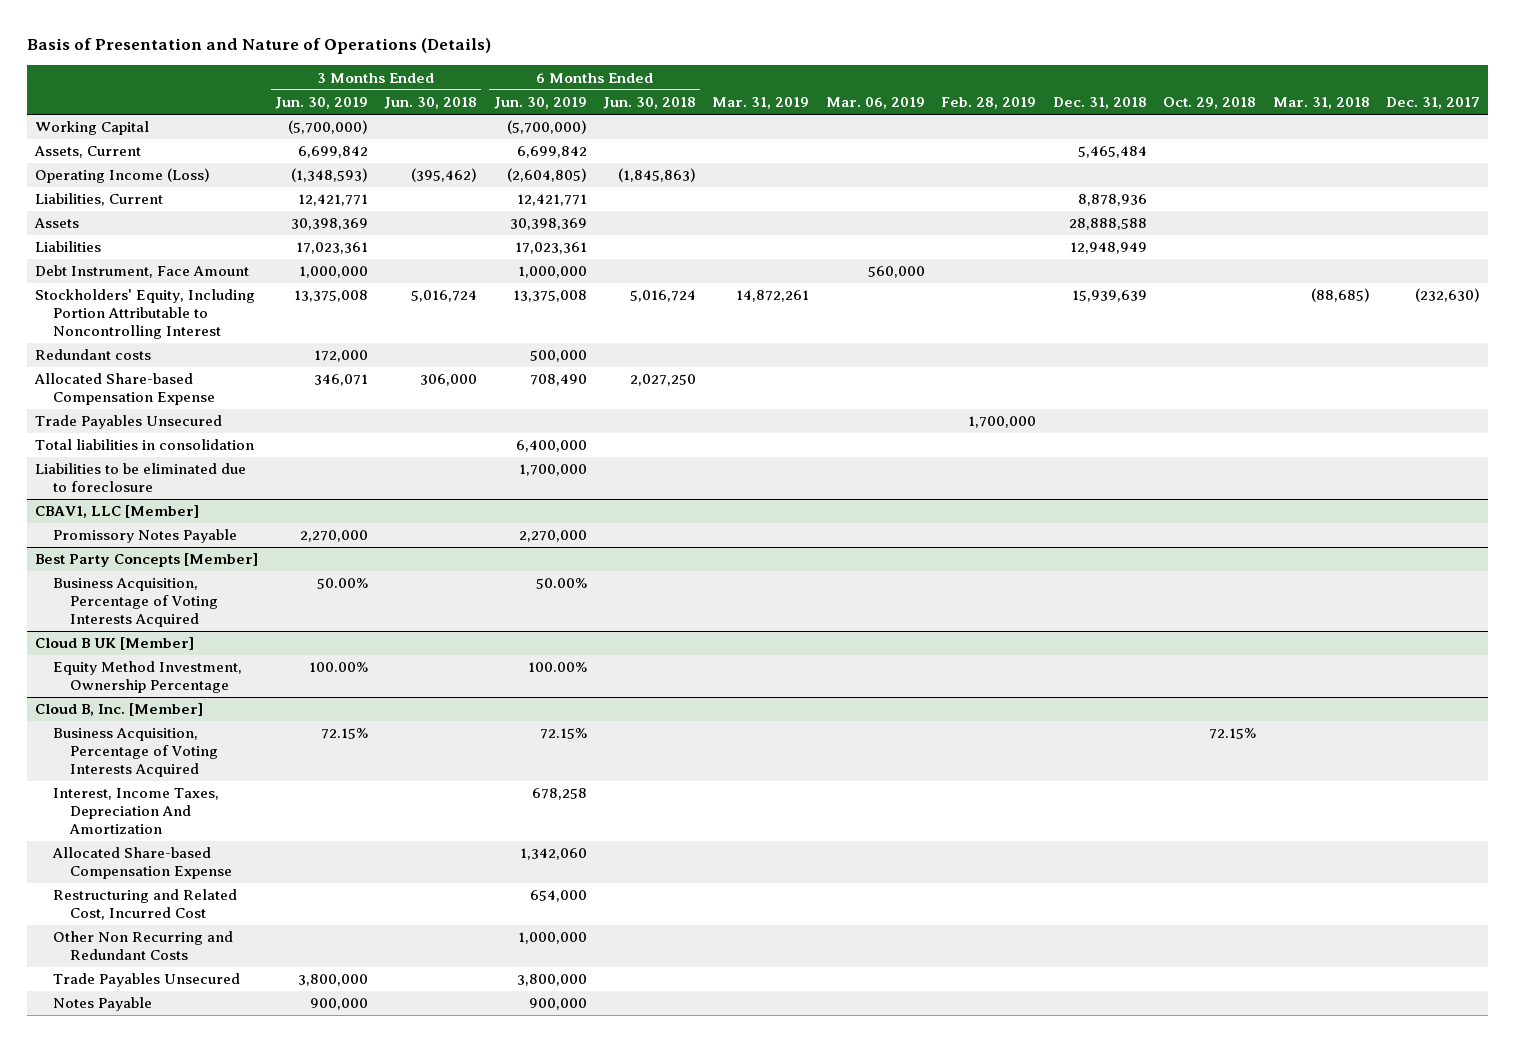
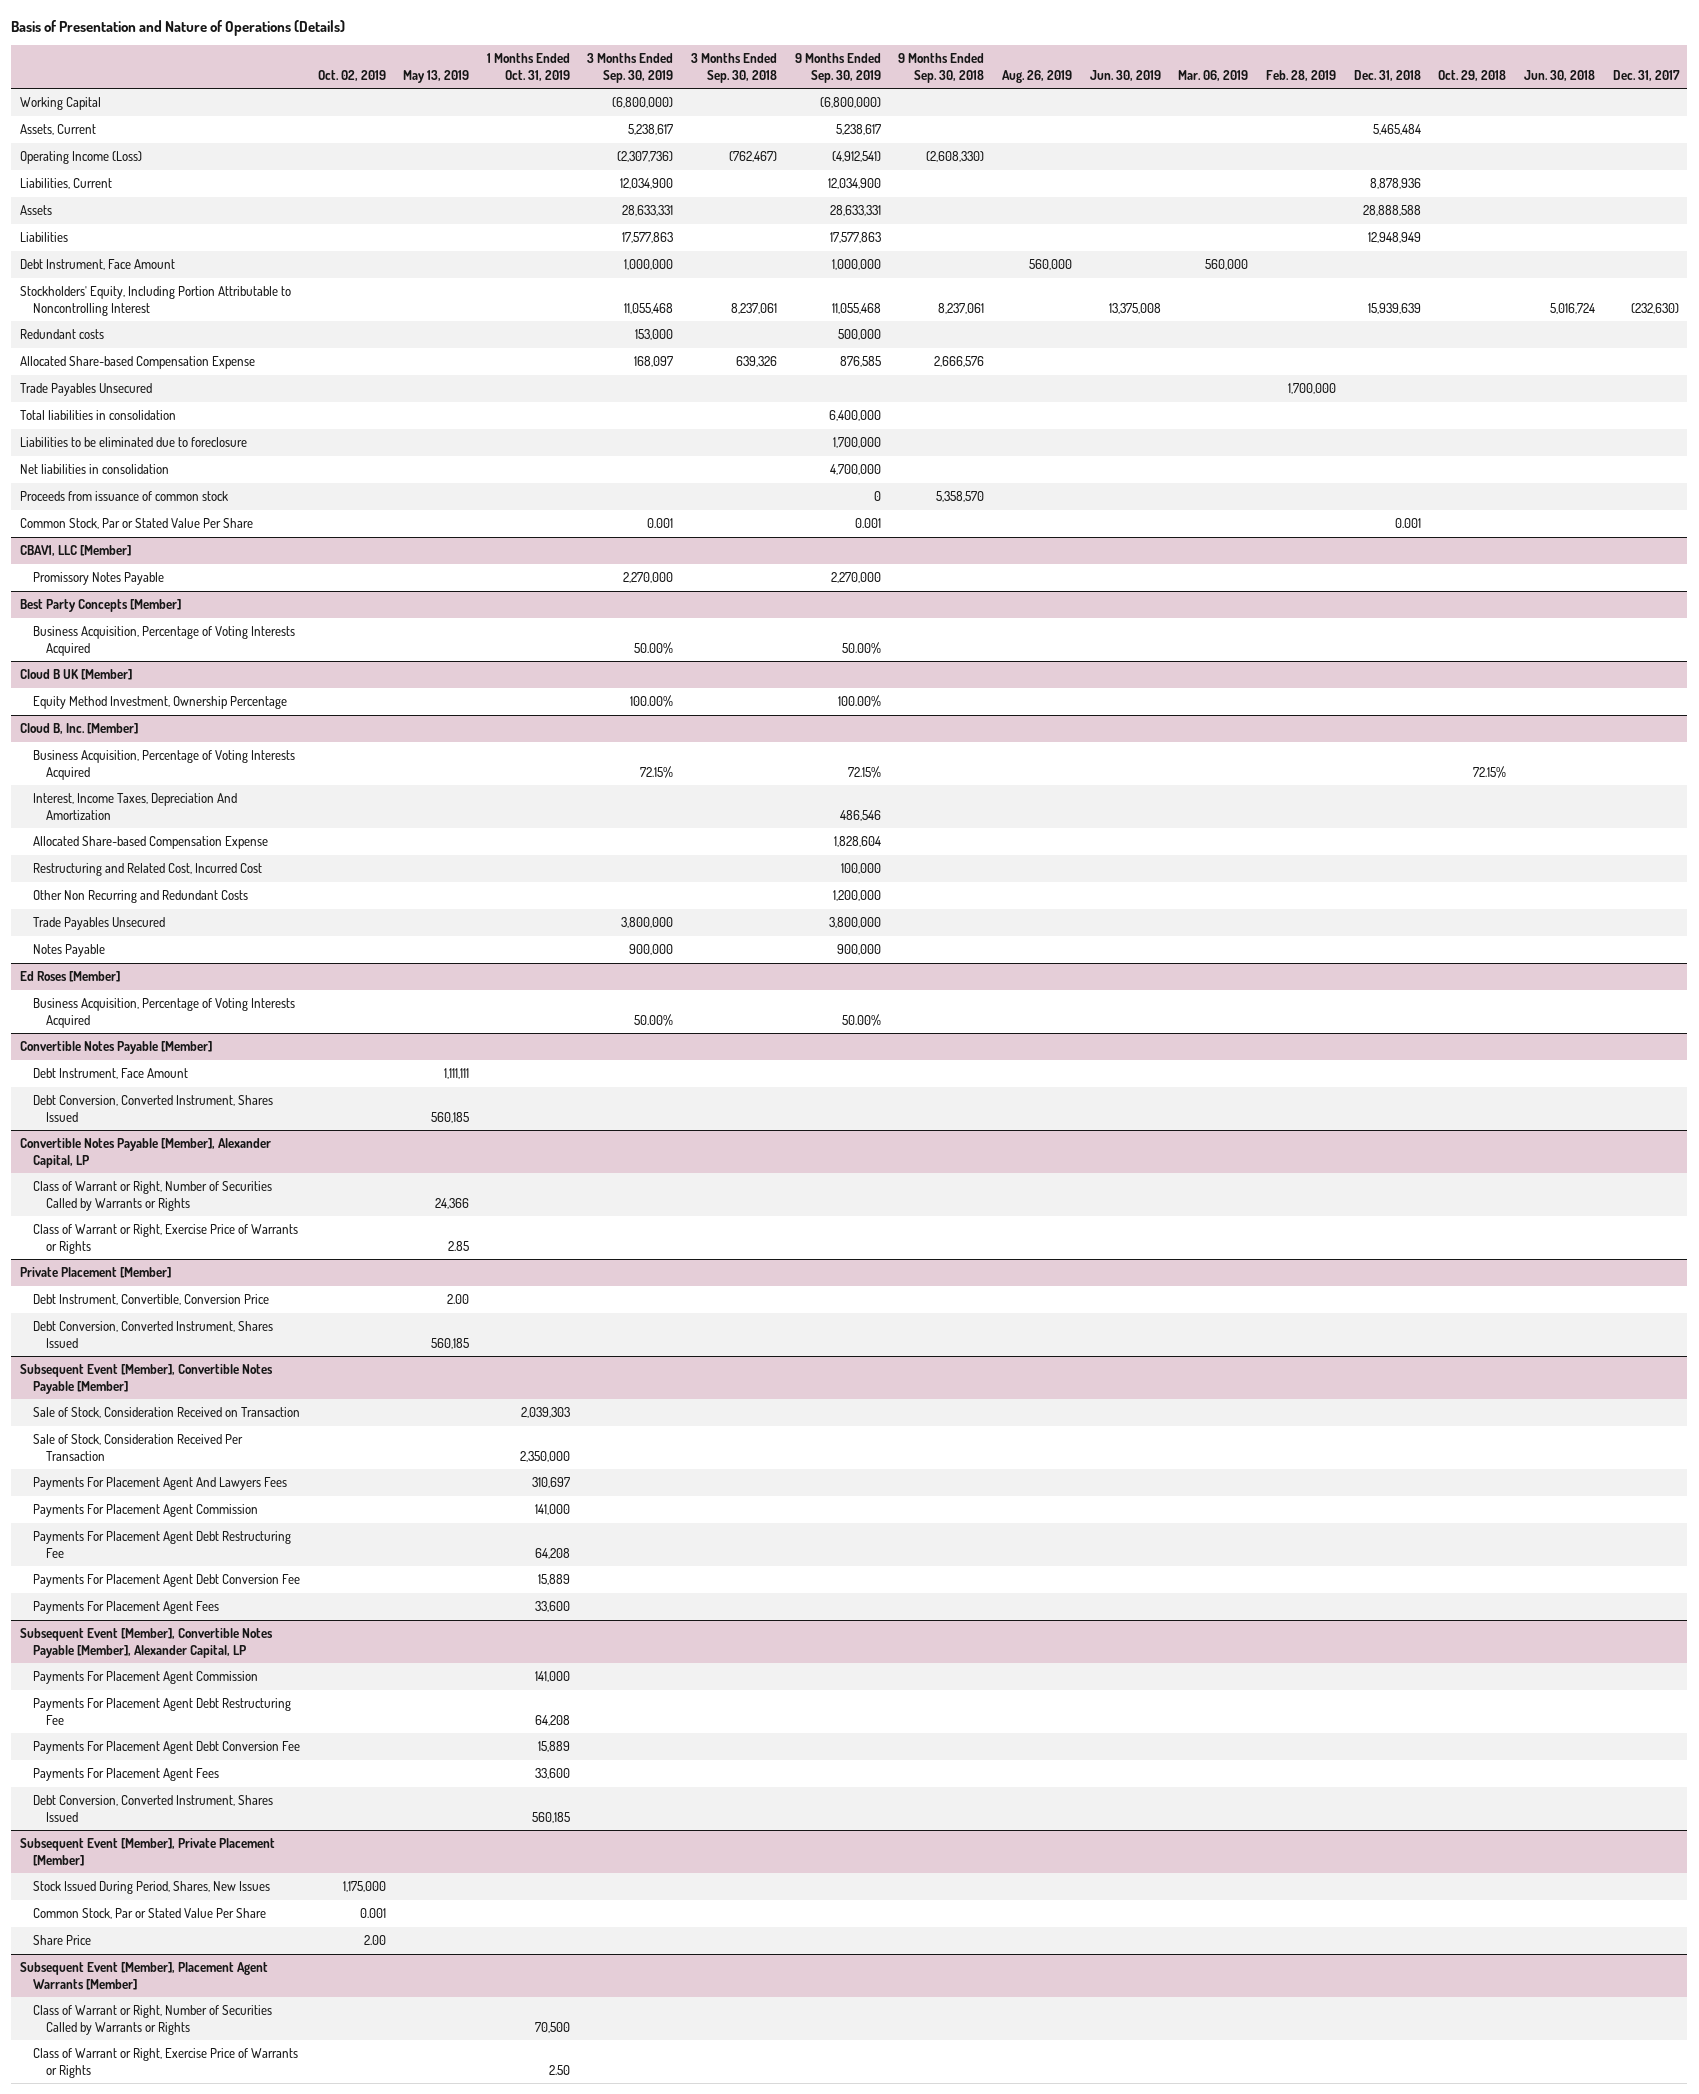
- | 3 Months Ended Jun. 30, 2019 | 3 Months Ended Jun. 30, 2018 | 6 Months Ended Jun. 30, 2019 | 6 Months Ended Jun. 30, 2018 | Mar. 31, 2019 | Mar. 06, 2019 | Feb. 28, 2019 | Dec. 31, 2018 | Oct. 29, 2018 | Mar. 31, 2018 | Dec. 31, 2017
+ | Oct. 02, 2019 | May 13, 2019 | 1 Months Ended Oct. 31, 2019 | 3 Months Ended Sep. 30, 2019 | 3 Months Ended Sep. 30, 2018 | 9 Months Ended Sep. 30, 2019 | 9 Months Ended Sep. 30, 2018 | Aug. 26, 2019 | Jun. 30, 2019 | Mar. 06, 2019 | Feb. 28, 2019 | Dec. 31, 2018 | Oct. 29, 2018 | Jun. 30, 2018 | Dec. 31, 2017
+ Net liabilities in consolidation | | | | | | 4,700,000 | | | | | | | | |
+ Proceeds from issuance of common stock | | | | | | 0 | 5,358,570 | | | | | | | |
+ Common Stock, Par or Stated Value Per Share | | | | 0.001 | | 0.001 | | | | | | 0.001 | | |
+ Ed Roses [Member]
+ Business Acquisition, Percentage of Voting Interests Acquired | | | | 50.00% | | 50.00% | | | | | | | | |
+ Convertible Notes Payable [Member]
+ Debt Instrument, Face Amount | | 1,111,111 | | | | | | | | | | | | |
+ Debt Conversion, Converted Instrument, Shares Issued | | 560,185 | | | | | | | | | | | | |
+ Convertible Notes Payable [Member], Alexander Capital, LP
+ Class of Warrant or Right, Number of Securities Called by Warrants or Rights | | 24,366 | | | | | | | | | | | | |
+ Class of Warrant or Right, Exercise Price of Warrants or Rights | | 2.85 | | | | | | | | | | | | |
+ Private Placement [Member]
+ Debt Instrument, Convertible, Conversion Price | | 2.00 | | | | | | | | | | | | |
+ Debt Conversion, Converted Instrument, Shares Issued | | 560,185 | | | | | | | | | | | | |
+ Subsequent Event [Member], Convertible Notes Payable [Member]
+ Sale of Stock, Consideration Received on Transaction | | | 2,039,303 | | | | | | | | | | | |
+ Sale of Stock, Consideration Received Per Transaction | | | 2,350,000 | | | | | | | | | | | |
+ Payments For Placement Agent And Lawyers Fees | | | 310,697 | | | | | | | | | | | |
+ Payments For Placement Agent Commission | | | 141,000 | | | | | | | | | | | |
+ Payments For Placement Agent Debt Restructuring Fee | | | 64,208 | | | | | | | | | | | |
+ Payments For Placement Agent Debt Conversion Fee | | | 15,889 | | | | | | | | | | | |
+ Payments For Placement Agent Fees | | | 33,600 | | | | | | | | | | | |
+ Subsequent Event [Member], Convertible Notes Payable [Member], Alexander Capital, LP
+ Payments For Placement Agent Commission | | | 141,000 | | | | | | | | | | | |
+ Payments For Placement Agent Debt Restructuring Fee | | | 64,208 | | | | | | | | | | | |
+ Payments For Placement Agent Debt Conversion Fee | | | 15,889 | | | | | | | | | | | |
+ Payments For Placement Agent Fees | | | 33,600 | | | | | | | | | | | |
+ Debt Conversion, Converted Instrument, Shares Issued | | | 560,185 | | | | | | | | | | | |
+ Subsequent Event [Member], Private Placement [Member]
+ Stock Issued During Period, Shares, New Issues | 1,175,000 | | | | | | | | | | | | | |
+ Common Stock, Par or Stated Value Per Share | 0.001 | | | | | | | | | | | | | |
+ Share Price | 2.00 | | | | | | | | | | | | | |
+ Subsequent Event [Member], Placement Agent Warrants [Member]
+ Class of Warrant or Right, Number of Securities Called by Warrants or Rights | | | 70,500 | | | | | | | | | | | |
+ Class of Warrant or Right, Exercise Price of Warrants or Rights | | | 2.50 | | | | | | | | | | | |

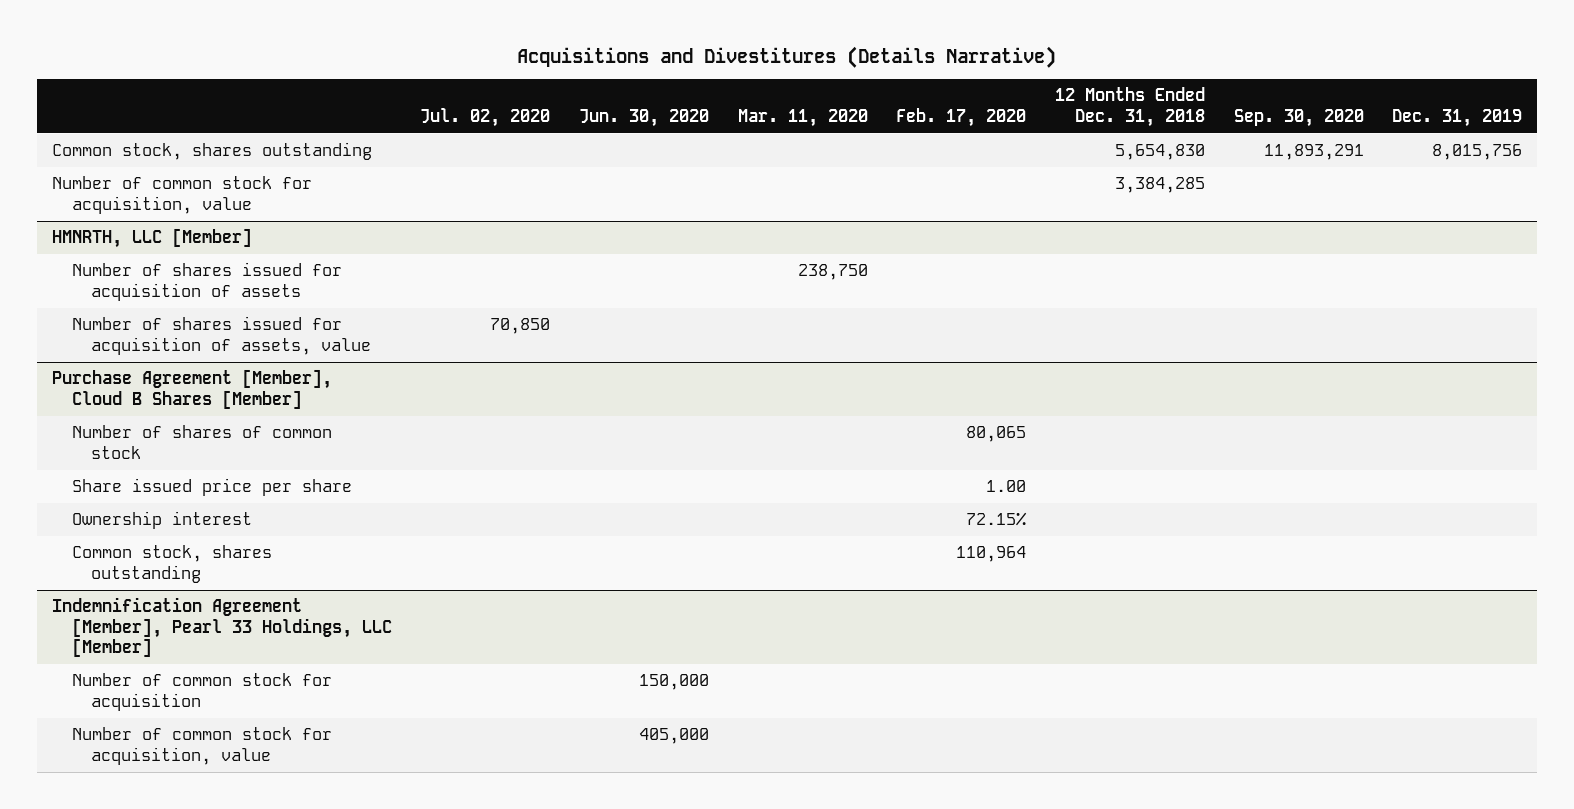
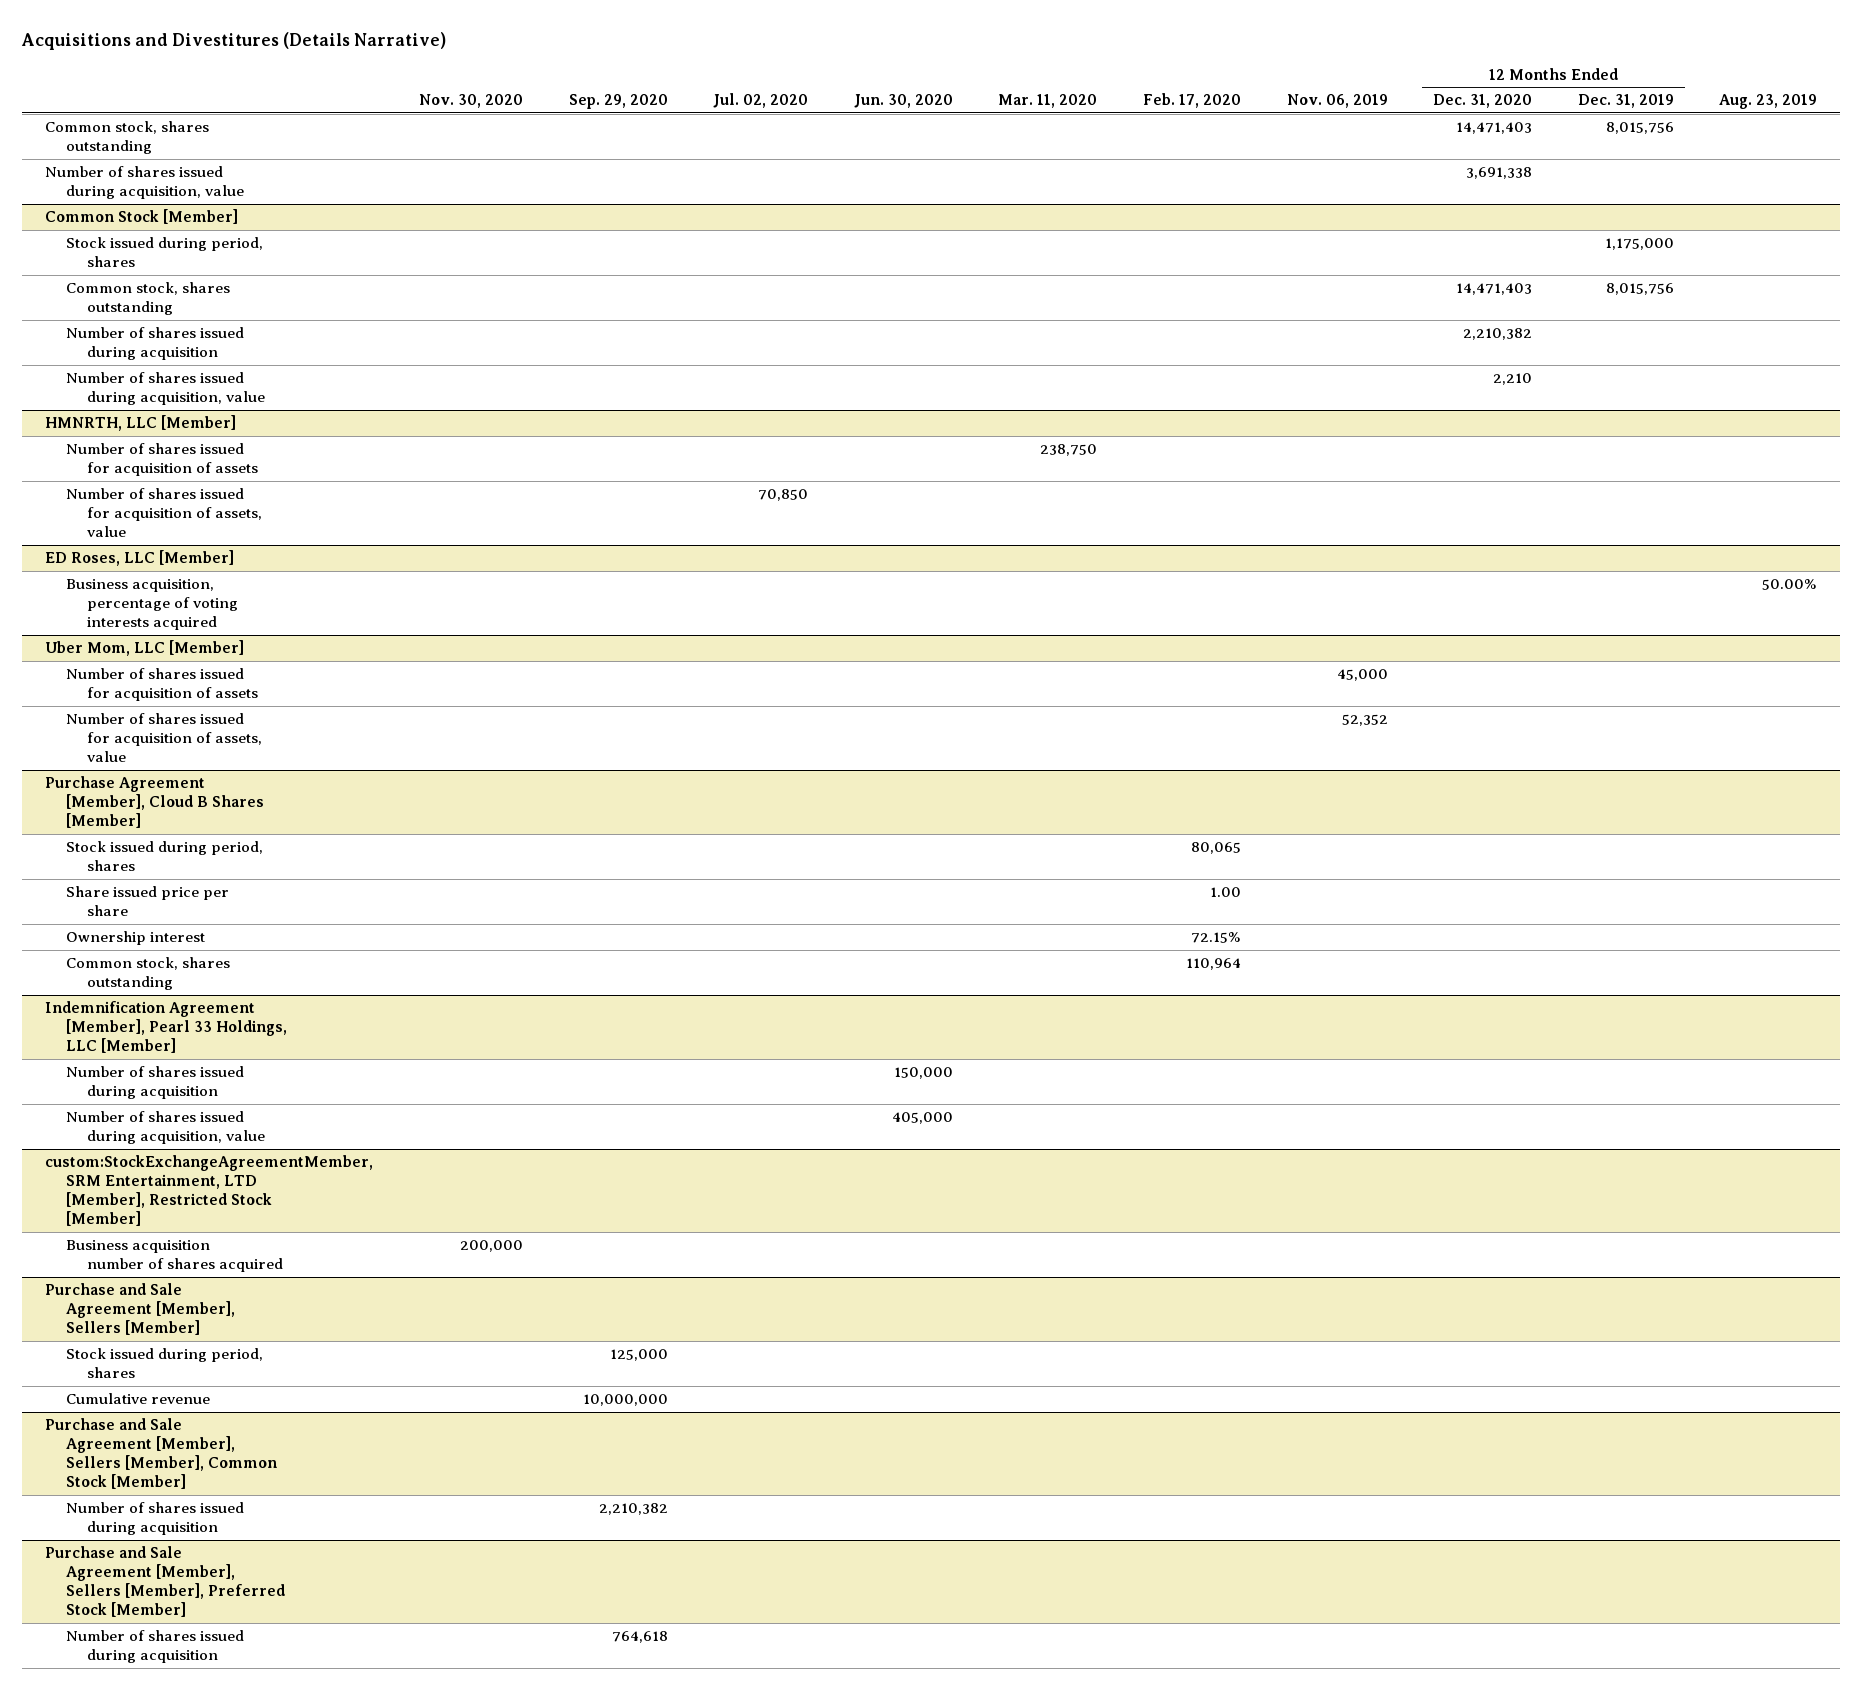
- | Jul. 02, 2020 | Jun. 30, 2020 | Mar. 11, 2020 | Feb. 17, 2020 | 12 Months Ended Dec. 31, 2018 | Sep. 30, 2020 | Dec. 31, 2019
+ | Nov. 30, 2020 | Sep. 29, 2020 | Jul. 02, 2020 | Jun. 30, 2020 | Mar. 11, 2020 | Feb. 17, 2020 | Nov. 06, 2019 | 12 Months Ended Dec. 31, 2020 | 12 Months Ended Dec. 31, 2019 | Aug. 23, 2019
- Number of common stock for acquisition, value | | | | | 3,384,285 | |
+ Number of shares issued during acquisition, value | | | | | | | | 3,691,338 | |
+ Common Stock [Member]
+ Stock issued during period, shares | | | | | | | | | 1,175,000 |
+ Common stock, shares outstanding | | | | | | | | 14,471,403 | 8,015,756 |
+ Number of shares issued during acquisition | | | | | | | | 2,210,382 | |
+ Number of shares issued during acquisition, value | | | | | | | | 2,210 | |
+ ED Roses, LLC [Member]
+ Business acquisition, percentage of voting interests acquired | | | | | | | | | | 50.00%
+ Uber Mom, LLC [Member]
+ Number of shares issued for acquisition of assets | | | | | | | 45,000 | | |
+ Number of shares issued for acquisition of assets, value | | | | | | | 52,352 | | |
@ Purchase Agreement [Member], Cloud B Shares [Member]
- Number of shares of common stock | | | | 80,065 | | |
+ Stock issued during period, shares | | | | | | 80,065 | | | |
@ Indemnification Agreement [Member], Pearl 33 Holdings, LLC [Member]
- Number of common stock for acquisition | | 150,000 | | | | |
- Number of common stock for acquisition, value | | 405,000 | | | | |
+ Number of shares issued during acquisition | | | | 150,000 | | | | | |
+ Number of shares issued during acquisition, value | | | | 405,000 | | | | | |
+ custom:StockExchangeAgreementMember, SRM Entertainment, LTD [Member], Restricted Stock [Member]
+ Business acquisition number of shares acquired | 200,000 | | | | | | | | |
+ Purchase and Sale Agreement [Member], Sellers [Member]
+ Stock issued during period, shares | | 125,000 | | | | | | | |
+ Cumulative revenue | | 10,000,000 | | | | | | | |
+ Purchase and Sale Agreement [Member], Sellers [Member], Common Stock [Member]
+ Number of shares issued during acquisition | | 2,210,382 | | | | | | | |
+ Purchase and Sale Agreement [Member], Sellers [Member], Preferred Stock [Member]
+ Number of shares issued during acquisition | | 764,618 | | | | | | | |

